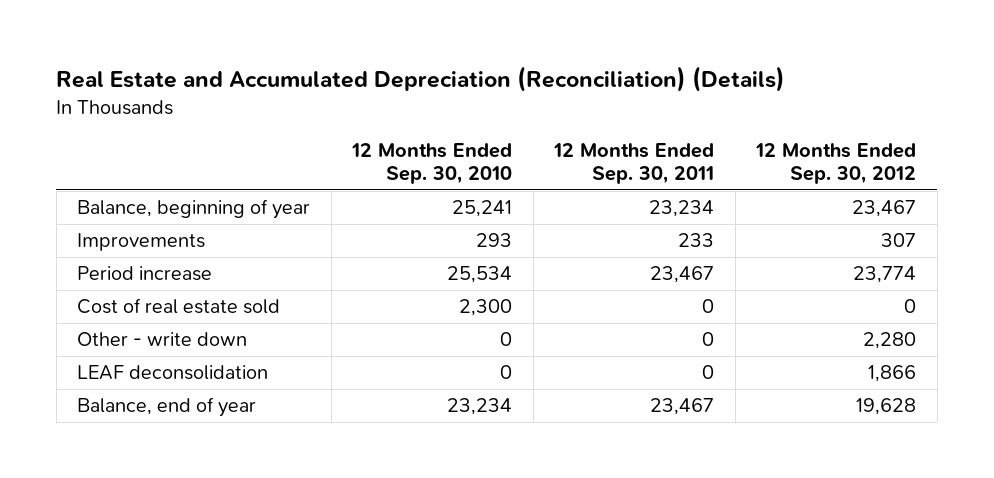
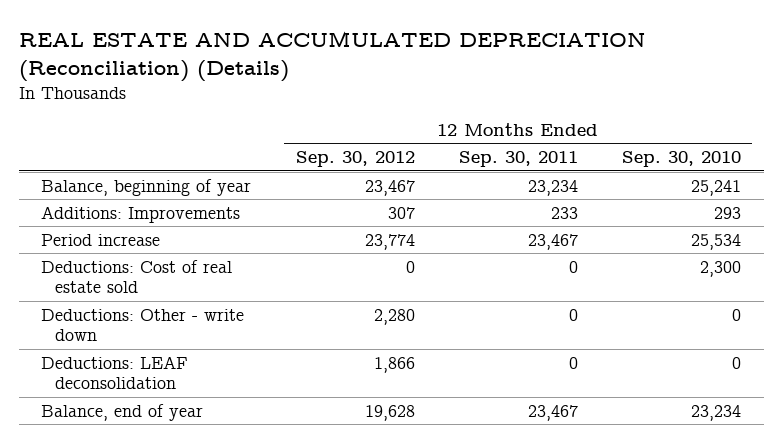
- Real Estate and Accumulated Depreciation (Reconciliation) (Details)
+ REAL ESTATE AND ACCUMULATED DEPRECIATION (Reconciliation) (Details)
- | 12 Months Ended Sep. 30, 2010 | 12 Months Ended Sep. 30, 2011 | 12 Months Ended Sep. 30, 2012
+ | 12 Months Ended Sep. 30, 2012 | 12 Months Ended Sep. 30, 2011 | 12 Months Ended Sep. 30, 2010
- Improvements | 293 | 233 | 307
+ Additions: Improvements | 307 | 233 | 293
- Cost of real estate sold | 2,300 | 0 | 0
- Other - write down | 0 | 0 | 2,280
- LEAF deconsolidation | 0 | 0 | 1,866
+ Deductions: Cost of real estate sold | 0 | 0 | 2,300
+ Deductions: Other - write down | 2,280 | 0 | 0
+ Deductions: LEAF deconsolidation | 1,866 | 0 | 0

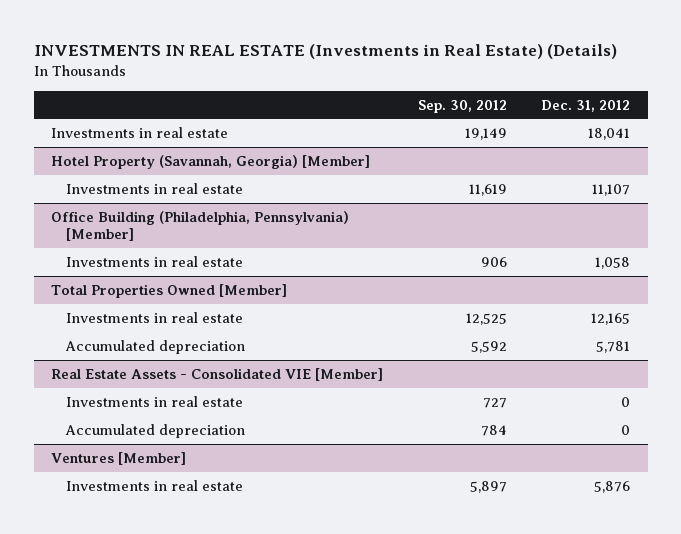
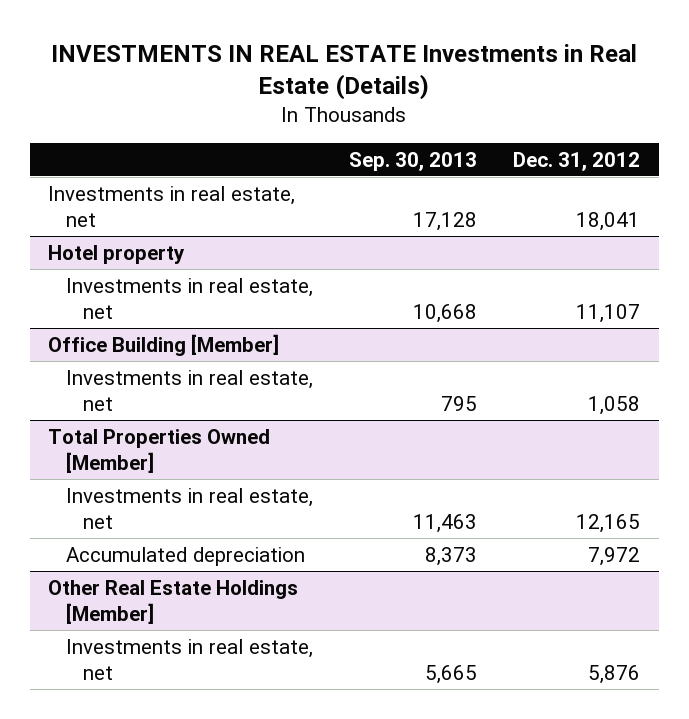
- INVESTMENTS IN REAL ESTATE (Investments in Real Estate) (Details)
+ INVESTMENTS IN REAL ESTATE Investments in Real Estate (Details)
- | Sep. 30, 2012 | Dec. 31, 2012
+ | Sep. 30, 2013 | Dec. 31, 2012
- Investments in real estate | 19,149 | 18,041
- Hotel Property (Savannah, Georgia) [Member]
- Investments in real estate | 11,619 | 11,107
- Office Building (Philadelphia, Pennsylvania) [Member]
- Investments in real estate | 906 | 1,058
+ Investments in real estate, net | 17,128 | 18,041
+ Hotel property
+ Investments in real estate, net | 10,668 | 11,107
+ Office Building [Member]
+ Investments in real estate, net | 795 | 1,058
@ Total Properties Owned [Member]
- Investments in real estate | 12,525 | 12,165
- Accumulated depreciation | 5,592 | 5,781
- Real Estate Assets - Consolidated VIE [Member]
- Investments in real estate | 727 | 0
- Accumulated depreciation | 784 | 0
- Ventures [Member]
- Investments in real estate | 5,897 | 5,876
@ Total Properties Owned [Member]
+ Investments in real estate, net | 11,463 | 12,165
+ Accumulated depreciation | 8,373 | 7,972
+ Other Real Estate Holdings [Member]
+ Investments in real estate, net | 5,665 | 5,876

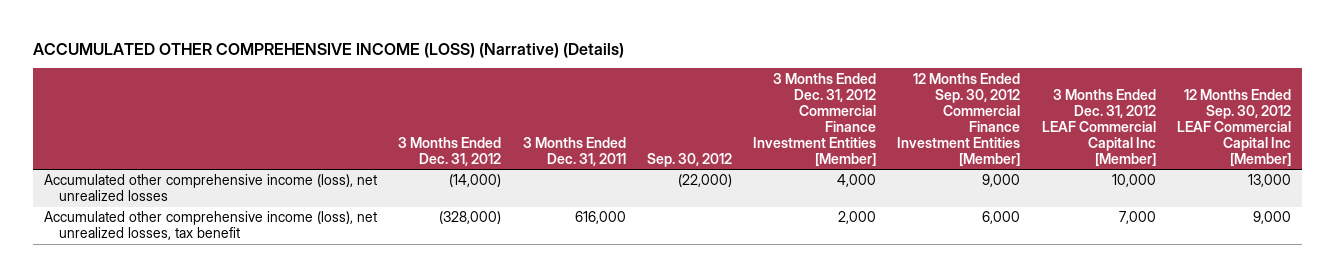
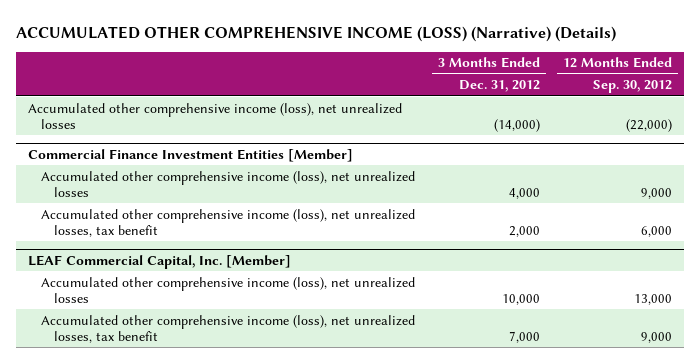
- | 3 Months Ended Dec. 31, 2012 | 3 Months Ended Dec. 31, 2011 | Sep. 30, 2012 | 3 Months Ended Dec. 31, 2012 Commercial Finance Investment Entities [Member] | 12 Months Ended Sep. 30, 2012 Commercial Finance Investment Entities [Member] | 3 Months Ended Dec. 31, 2012 LEAF Commercial Capital Inc [Member] | 12 Months Ended Sep. 30, 2012 LEAF Commercial Capital Inc [Member]
+ | 3 Months Ended Dec. 31, 2012 | 12 Months Ended Sep. 30, 2012
- Accumulated other comprehensive income (loss), net unrealized losses, tax benefit | (328,000) | 616,000 | | 2,000 | 6,000 | 7,000 | 9,000
+ Commercial Finance Investment Entities [Member]
+ Accumulated other comprehensive income (loss), net unrealized losses | 4,000 | 9,000
+ Accumulated other comprehensive income (loss), net unrealized losses, tax benefit | 2,000 | 6,000
+ LEAF Commercial Capital, Inc. [Member]
+ Accumulated other comprehensive income (loss), net unrealized losses | 10,000 | 13,000
+ Accumulated other comprehensive income (loss), net unrealized losses, tax benefit | 7,000 | 9,000

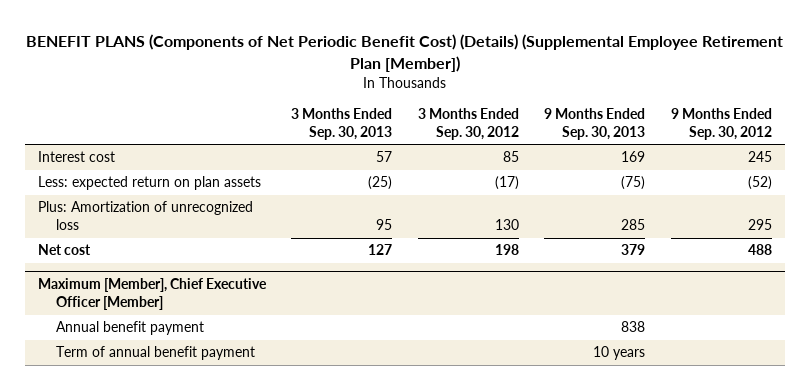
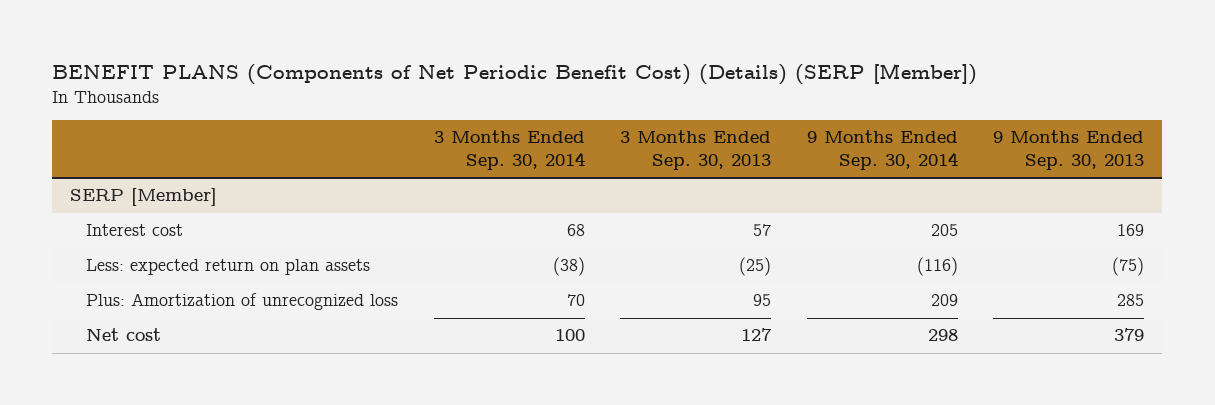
- BENEFIT PLANS (Components of Net Periodic Benefit Cost) (Details) (Supplemental Employee Retirement Plan [Member])
+ BENEFIT PLANS (Components of Net Periodic Benefit Cost) (Details) (SERP [Member])
- | 3 Months Ended Sep. 30, 2013 | 3 Months Ended Sep. 30, 2012 | 9 Months Ended Sep. 30, 2013 | 9 Months Ended Sep. 30, 2012
+ | 3 Months Ended Sep. 30, 2014 | 3 Months Ended Sep. 30, 2013 | 9 Months Ended Sep. 30, 2014 | 9 Months Ended Sep. 30, 2013
+ SERP [Member]
- Maximum [Member], Chief Executive Officer [Member]
- Annual benefit payment | | | 838 |
- Term of annual benefit payment | | | 10 years |

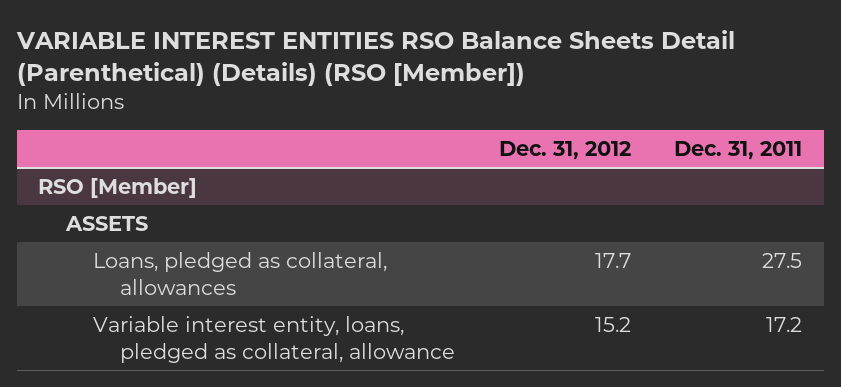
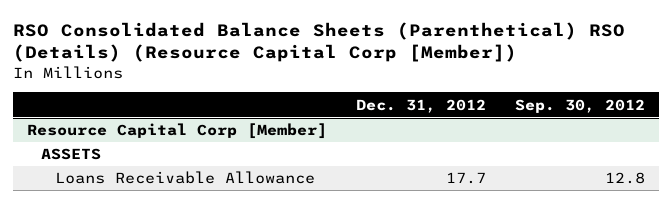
- VARIABLE INTEREST ENTITIES RSO Balance Sheets Detail (Parenthetical) (Details) (RSO [Member])
+ RSO Consolidated Balance Sheets (Parenthetical) RSO (Details) (Resource Capital Corp [Member])
- | Dec. 31, 2012 | Dec. 31, 2011
+ | Dec. 31, 2012 | Sep. 30, 2012
- RSO [Member]
+ Resource Capital Corp [Member]
- Loans, pledged as collateral, allowances | 17.7 | 27.5
- Variable interest entity, loans, pledged as collateral, allowance | 15.2 | 17.2
+ Loans Receivable Allowance | 17.7 | 12.8

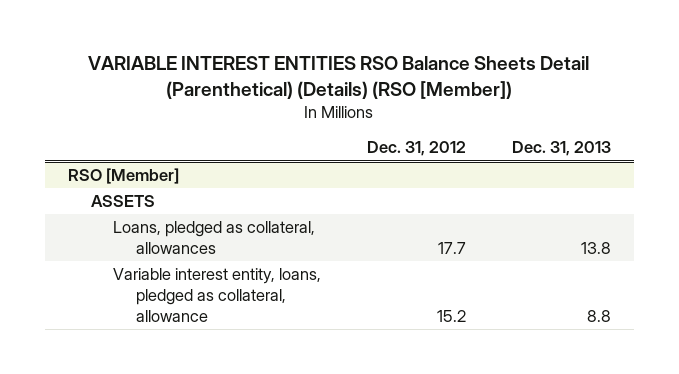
- RSO Consolidated Balance Sheets (Parenthetical) RSO (Details) (Resource Capital Corp [Member])
+ VARIABLE INTEREST ENTITIES RSO Balance Sheets Detail (Parenthetical) (Details) (RSO [Member])
- | Dec. 31, 2012 | Sep. 30, 2012
+ | Dec. 31, 2012 | Dec. 31, 2013
- Resource Capital Corp [Member]
+ RSO [Member]
- Loans Receivable Allowance | 17.7 | 12.8
+ Loans, pledged as collateral, allowances | 17.7 | 13.8
+ Variable interest entity, loans, pledged as collateral, allowance | 15.2 | 8.8

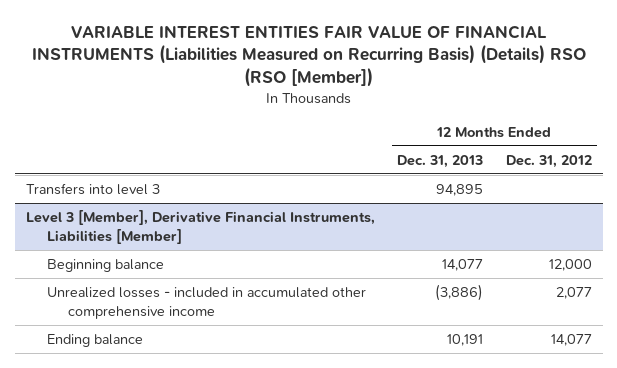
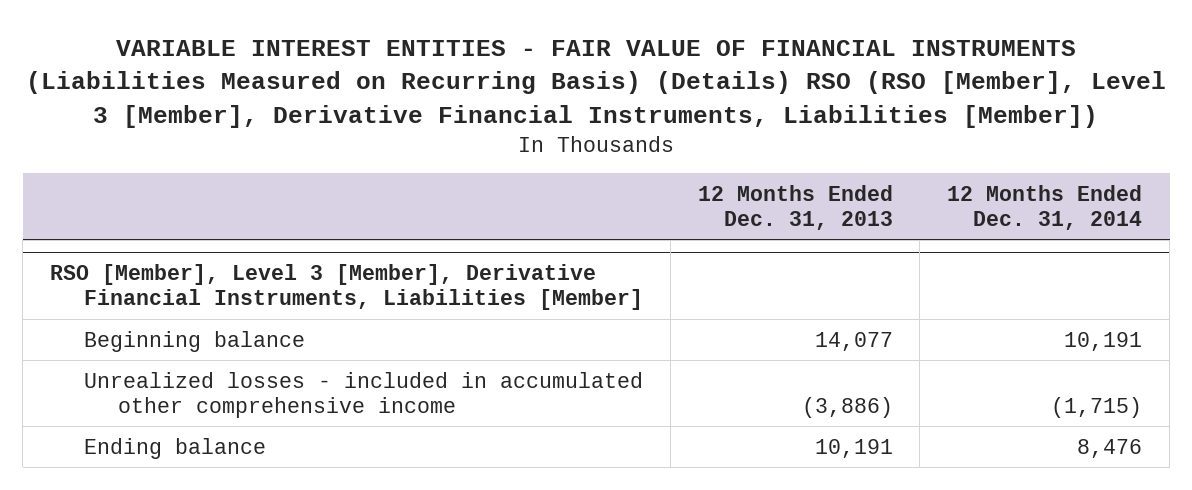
- VARIABLE INTEREST ENTITIES FAIR VALUE OF FINANCIAL INSTRUMENTS (Liabilities Measured on Recurring Basis) (Details) RSO (RSO [Member])
+ VARIABLE INTEREST ENTITIES - FAIR VALUE OF FINANCIAL INSTRUMENTS (Liabilities Measured on Recurring Basis) (Details) RSO (RSO [Member], Level 3 [Member], Derivative Financial Instruments, Liabilities [Member])
- | 12 Months Ended Dec. 31, 2013 | 12 Months Ended Dec. 31, 2012
+ | 12 Months Ended Dec. 31, 2013 | 12 Months Ended Dec. 31, 2014
- Transfers into level 3 | 94,895 |
- Level 3 [Member], Derivative Financial Instruments, Liabilities [Member]
+ RSO [Member], Level 3 [Member], Derivative Financial Instruments, Liabilities [Member]

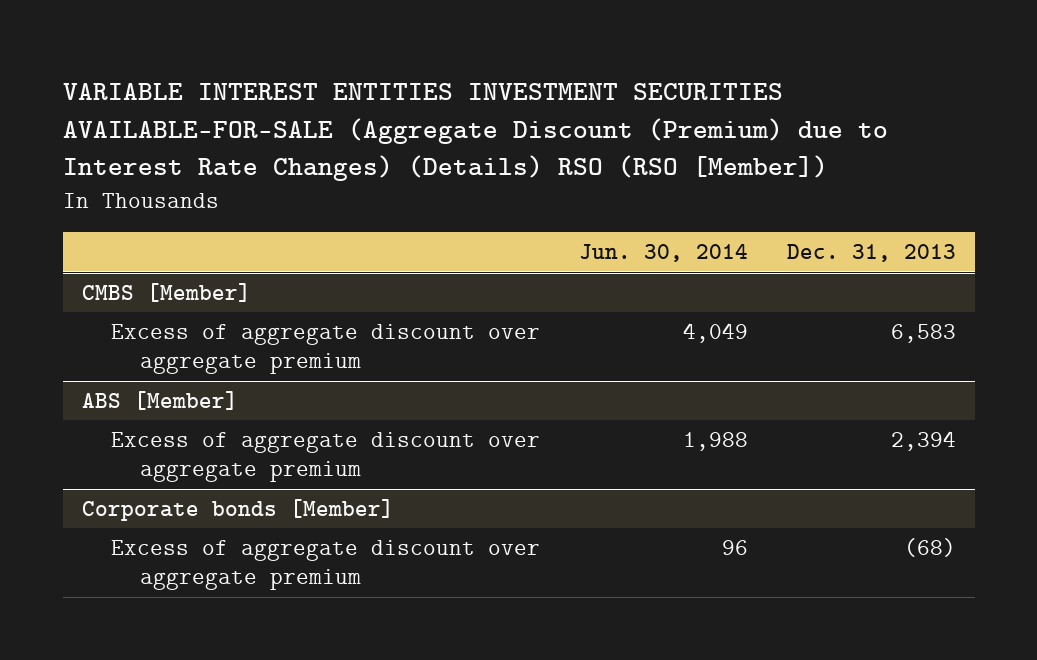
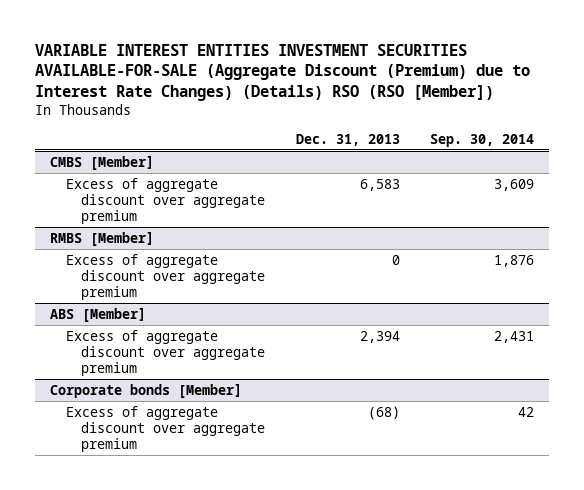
- | Jun. 30, 2014 | Dec. 31, 2013
+ | Dec. 31, 2013 | Sep. 30, 2014
+ RMBS [Member]
+ Excess of aggregate discount over aggregate premium | 0 | 1,876

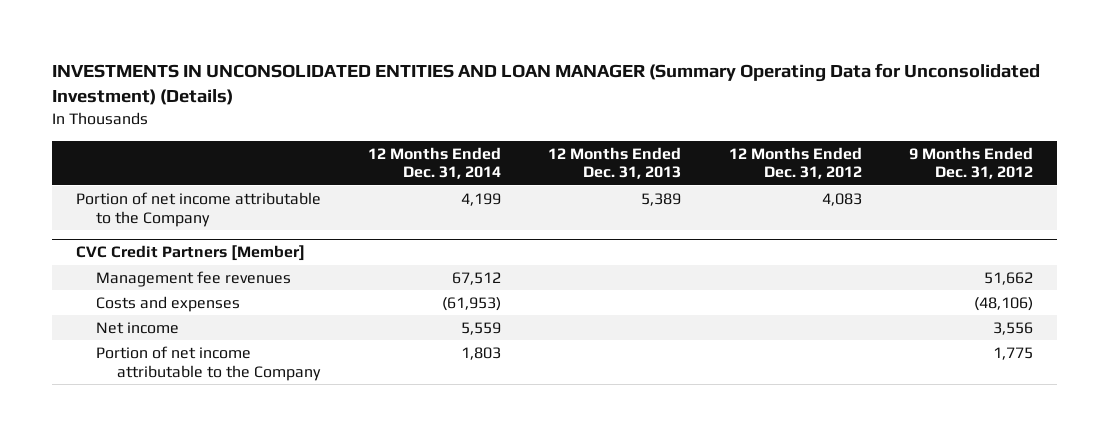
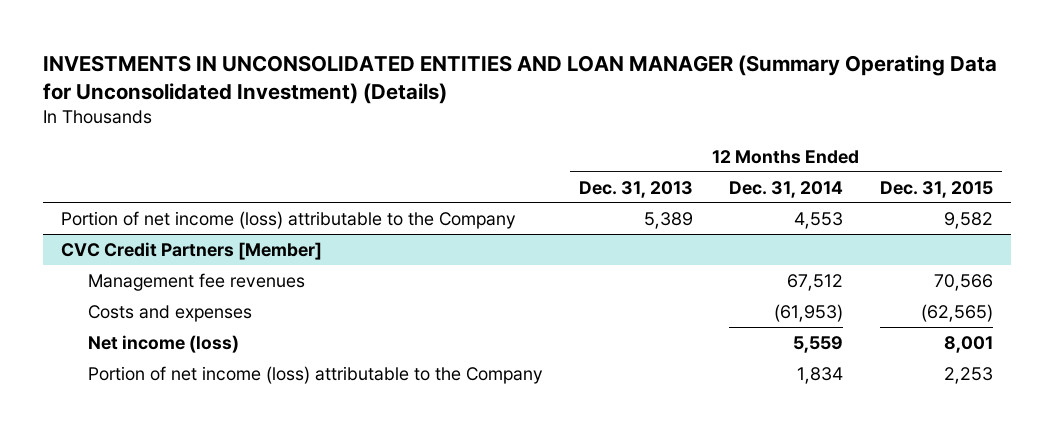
- | 12 Months Ended Dec. 31, 2014 | 12 Months Ended Dec. 31, 2013 | 12 Months Ended Dec. 31, 2012 | 9 Months Ended Dec. 31, 2012
+ | 12 Months Ended Dec. 31, 2013 | 12 Months Ended Dec. 31, 2014 | 12 Months Ended Dec. 31, 2015
- Portion of net income attributable to the Company | 4,199 | 5,389 | 4,083 |
+ Portion of net income (loss) attributable to the Company | 5,389 | 4,553 | 9,582
@ CVC Credit Partners [Member]
- Net income | 5,559 | | | 3,556
- Portion of net income attributable to the Company | 1,803 | | | 1,775
+ Net income (loss) | | 5,559 | 8,001
+ Portion of net income (loss) attributable to the Company | | 1,834 | 2,253

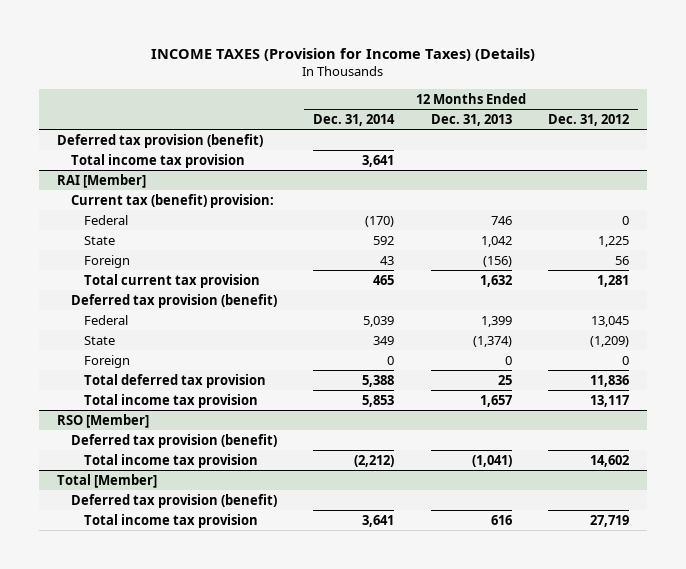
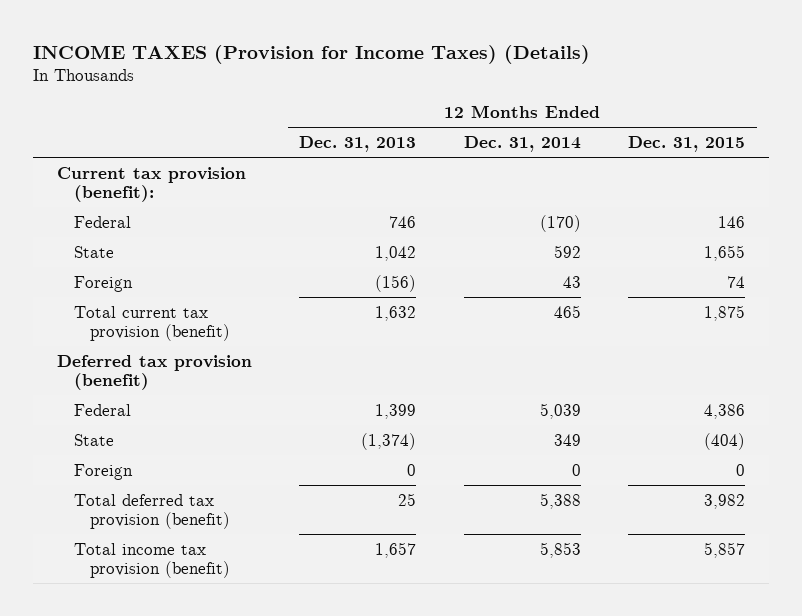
- | 12 Months Ended Dec. 31, 2014 | 12 Months Ended Dec. 31, 2013 | 12 Months Ended Dec. 31, 2012
+ | 12 Months Ended Dec. 31, 2013 | 12 Months Ended Dec. 31, 2014 | 12 Months Ended Dec. 31, 2015
- Deferred tax provision (benefit)
- Total income tax provision | 3,641 | |
- RAI [Member]
- Current tax (benefit) provision:
+ Current tax provision (benefit):
- Total current tax provision | 465 | 1,632 | 1,281
+ Total current tax provision (benefit) | 1,632 | 465 | 1,875
- Total deferred tax provision | 5,388 | 25 | 11,836
- Total income tax provision | 5,853 | 1,657 | 13,117
- RSO [Member]
- Deferred tax provision (benefit)
- Total income tax provision | (2,212) | (1,041) | 14,602
- Total [Member]
- Deferred tax provision (benefit)
- Total income tax provision | 3,641 | 616 | 27,719
+ Total deferred tax provision (benefit) | 25 | 5,388 | 3,982
+ Total income tax provision (benefit) | 1,657 | 5,853 | 5,857

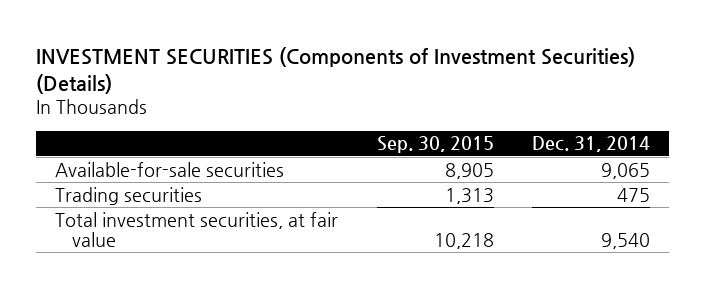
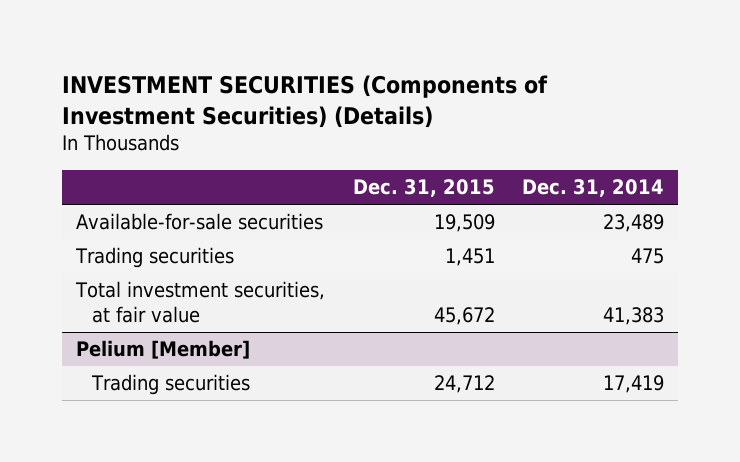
- | Sep. 30, 2015 | Dec. 31, 2014
+ | Dec. 31, 2015 | Dec. 31, 2014
- Available-for-sale securities | 8,905 | 9,065
+ Available-for-sale securities | 19,509 | 23,489
- Total investment securities, at fair value | 10,218 | 9,540
+ Total investment securities, at fair value | 45,672 | 41,383
+ Pelium [Member]
+ Trading securities | 24,712 | 17,419

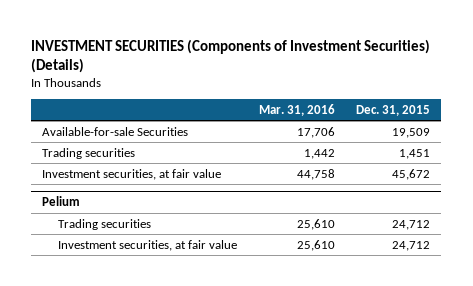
- | Dec. 31, 2015 | Dec. 31, 2014
+ | Mar. 31, 2016 | Dec. 31, 2015
- Available-for-sale securities | 19,509 | 23,489
+ Available-for-sale Securities | 17,706 | 19,509
- Total investment securities, at fair value | 45,672 | 41,383
- Pelium [Member]
+ Investment securities, at fair value | 44,758 | 45,672
+ Pelium
+ Investment securities, at fair value | 25,610 | 24,712

